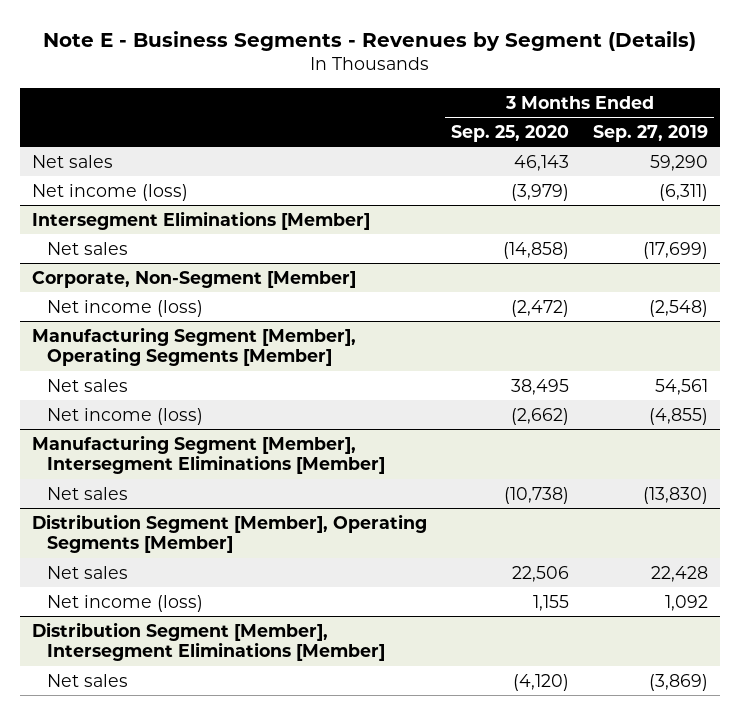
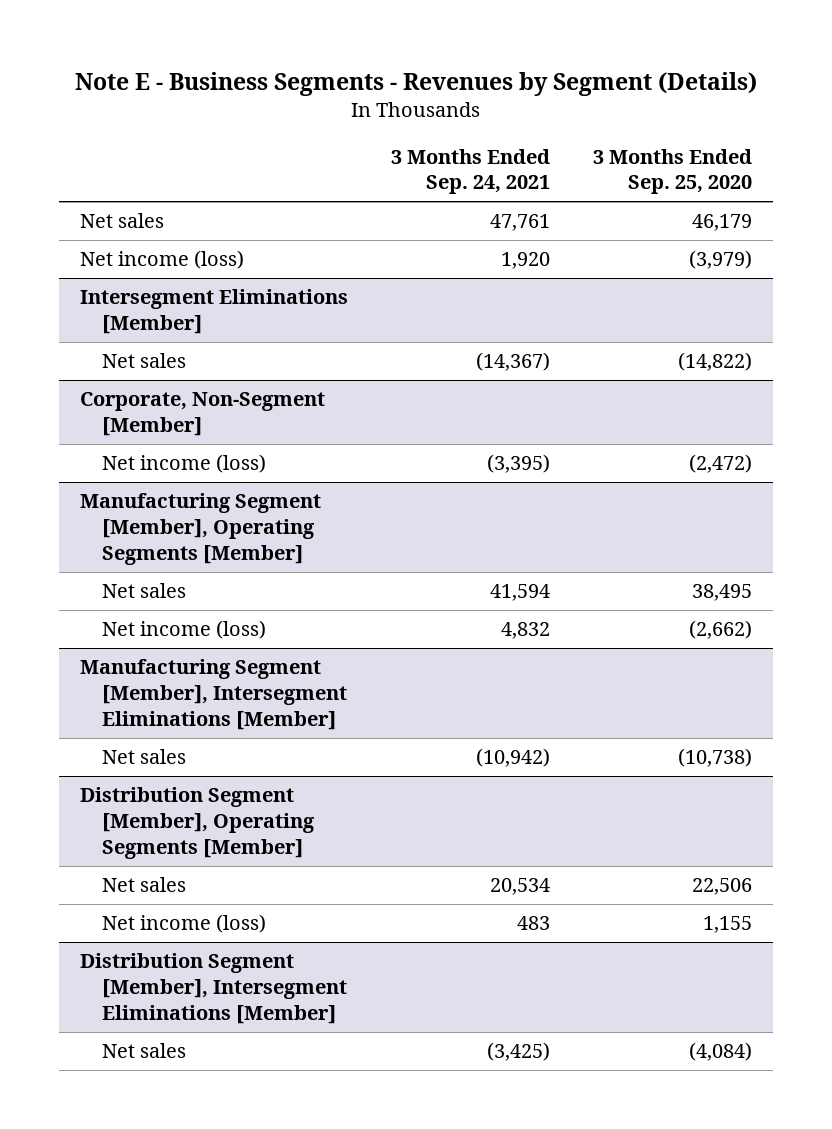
- | 3 Months Ended Sep. 25, 2020 | 3 Months Ended Sep. 27, 2019
+ | 3 Months Ended Sep. 24, 2021 | 3 Months Ended Sep. 25, 2020
- Net sales | 46,143 | 59,290
+ Net sales | 47,761 | 46,179
@ Intersegment Eliminations [Member]
- Net sales | (14,858) | (17,699)
+ Net sales | (14,367) | (14,822)
@ Distribution Segment [Member], Intersegment Eliminations [Member]
- Net sales | (4,120) | (3,869)
+ Net sales | (3,425) | (4,084)

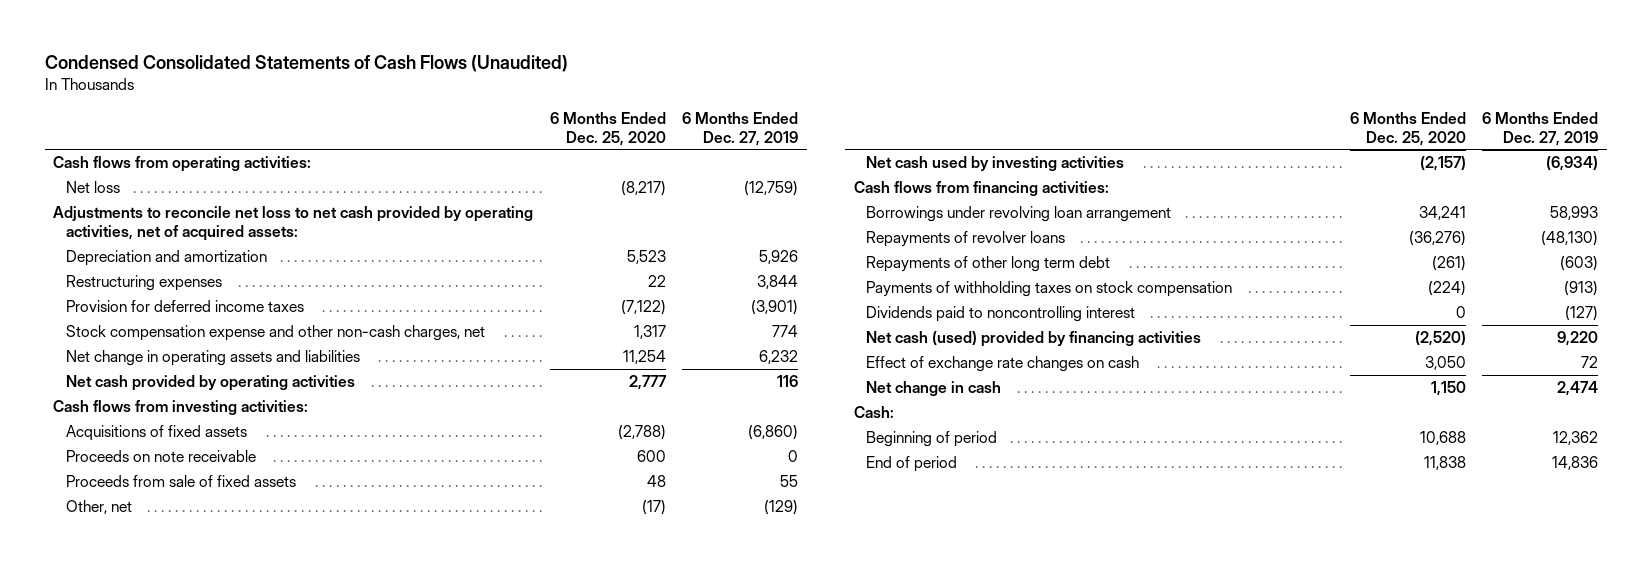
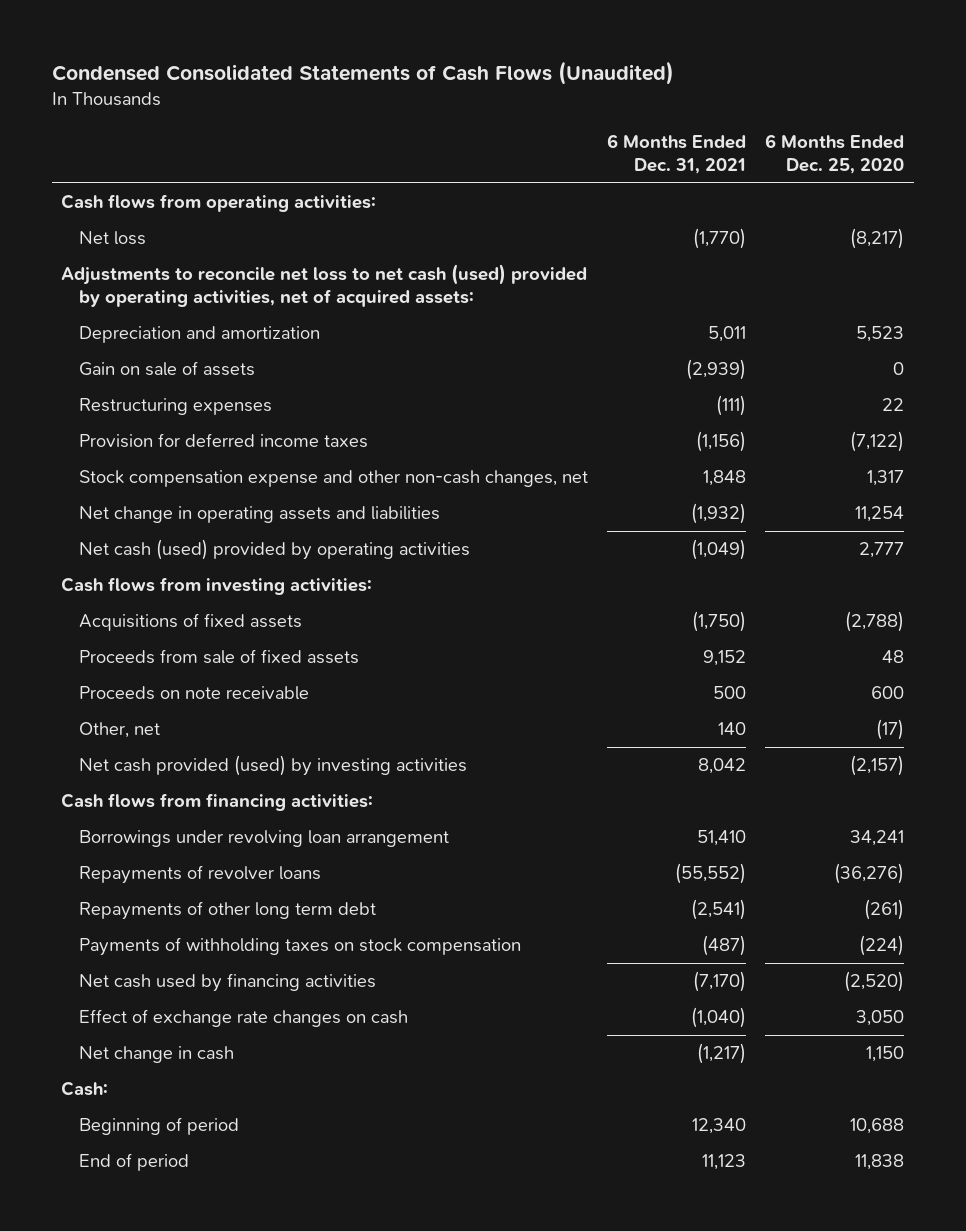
- | 6 Months Ended Dec. 25, 2020 | 6 Months Ended Dec. 27, 2019
+ | 6 Months Ended Dec. 31, 2021 | 6 Months Ended Dec. 25, 2020
- Adjustments to reconcile net loss to net cash provided by operating activities, net of acquired assets:
+ Adjustments to reconcile net loss to net cash (used) provided by operating activities, net of acquired assets:
+ Gain on sale of assets | (2,939) | 0
- Stock compensation expense and other non-cash charges, net | 1,317 | 774
+ Stock compensation expense and other non-cash changes, net | 1,848 | 1,317
- Net cash provided by operating activities | 2,777 | 116
+ Net cash (used) provided by operating activities | (1,049) | 2,777
moved down: Proceeds on note receivable | 500 | 600
- Net cash used by investing activities | (2,157) | (6,934)
+ Net cash provided (used) by investing activities | 8,042 | (2,157)
- Dividends paid to noncontrolling interest | 0 | (127)
- Net cash (used) provided by financing activities | (2,520) | 9,220
+ Net cash used by financing activities | (7,170) | (2,520)

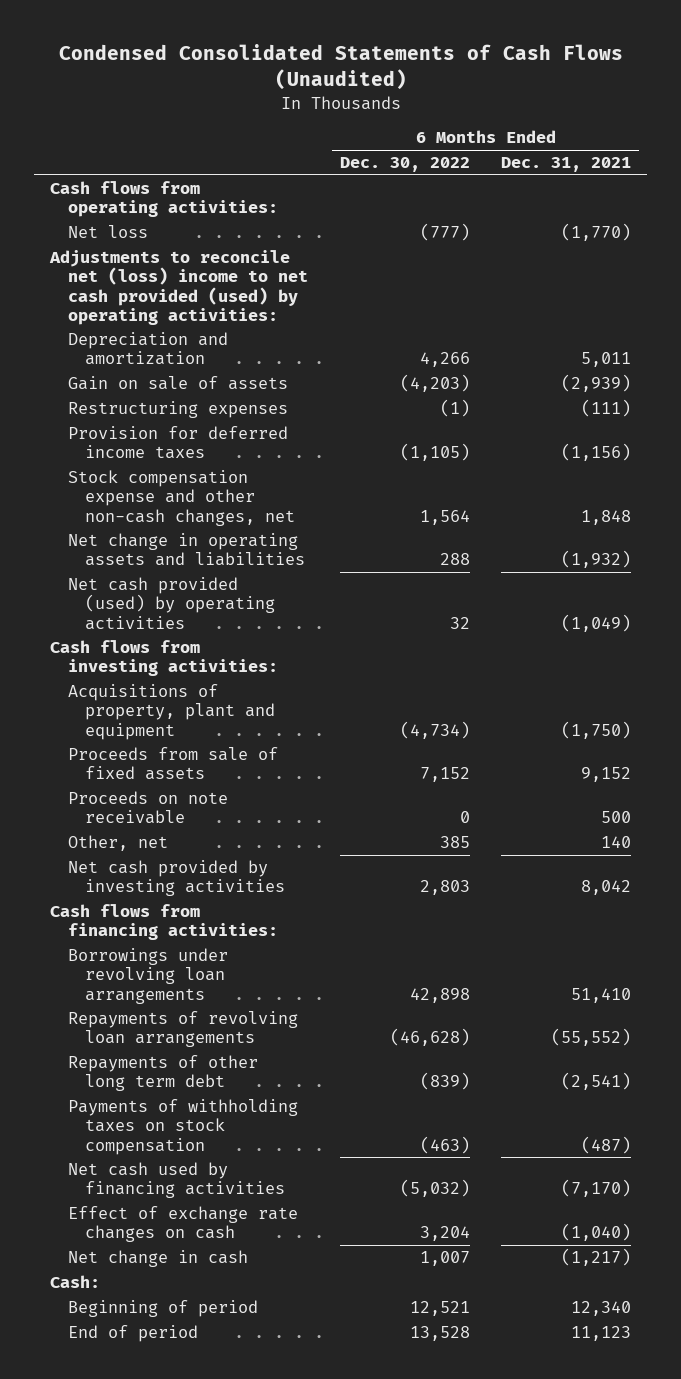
- | 6 Months Ended Dec. 31, 2021 | 6 Months Ended Dec. 25, 2020
+ | 6 Months Ended Dec. 30, 2022 | 6 Months Ended Dec. 31, 2021
- Adjustments to reconcile net loss to net cash (used) provided by operating activities, net of acquired assets:
+ Adjustments to reconcile net (loss) income to net cash provided (used) by operating activities:
- Net cash (used) provided by operating activities | (1,049) | 2,777
+ Net cash provided (used) by operating activities | 32 | (1,049)
- Acquisitions of fixed assets | (1,750) | (2,788)
+ Acquisitions of property, plant and equipment | (4,734) | (1,750)
- Net cash provided (used) by investing activities | 8,042 | (2,157)
+ Net cash provided by investing activities | 2,803 | 8,042
- Borrowings under revolving loan arrangement | 51,410 | 34,241
- Repayments of revolver loans | (55,552) | (36,276)
+ Borrowings under revolving loan arrangements | 42,898 | 51,410
+ Repayments of revolving loan arrangements | (46,628) | (55,552)

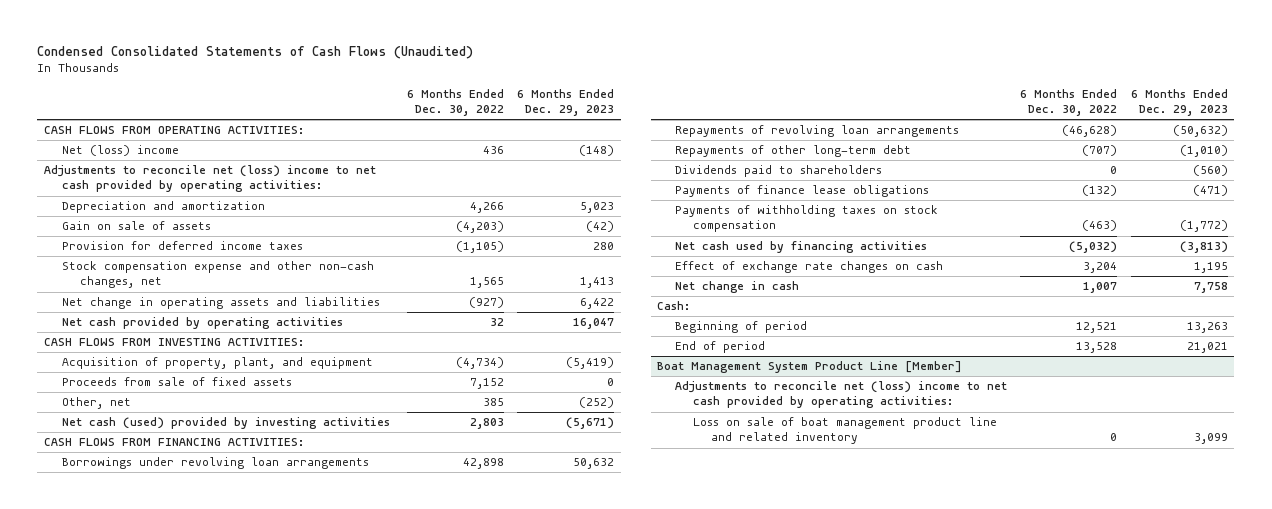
- | 6 Months Ended Dec. 30, 2022 | 6 Months Ended Dec. 31, 2021
+ | 6 Months Ended Dec. 30, 2022 | 6 Months Ended Dec. 29, 2023
- Cash flows from operating activities:
- Net loss | (777) | (1,770)
- Adjustments to reconcile net (loss) income to net cash provided (used) by operating activities:
+ CASH FLOWS FROM OPERATING ACTIVITIES:
+ Net (loss) income | 436 | (148)
+ Adjustments to reconcile net (loss) income to net cash provided by operating activities:
- Restructuring expenses | (1) | (111)
- Stock compensation expense and other non-cash changes, net | 1,564 | 1,848
- Net change in operating assets and liabilities | 288 | (1,932)
- Net cash provided (used) by operating activities | 32 | (1,049)
- Cash flows from investing activities:
- Acquisitions of property, plant and equipment | (4,734) | (1,750)
+ Stock compensation expense and other non-cash changes, net | 1,565 | 1,413
+ Net change in operating assets and liabilities | (927) | 6,422
+ Net cash provided by operating activities | 32 | 16,047
+ CASH FLOWS FROM INVESTING ACTIVITIES:
+ Acquisition of property, plant, and equipment | (4,734) | (5,419)
- Proceeds on note receivable | 0 | 500
- Net cash provided by investing activities | 2,803 | 8,042
- Cash flows from financing activities:
+ Net cash (used) provided by investing activities | 2,803 | (5,671)
+ CASH FLOWS FROM FINANCING ACTIVITIES:
- Repayments of other long term debt | (839) | (2,541)
+ Repayments of other long-term debt | (707) | (1,010)
+ Dividends paid to shareholders | 0 | (560)
+ Payments of finance lease obligations | (132) | (471)
+ Boat Management System Product Line [Member]
+ Adjustments to reconcile net (loss) income to net cash provided by operating activities:
+ Loss on sale of boat management product line and related inventory | 0 | 3,099

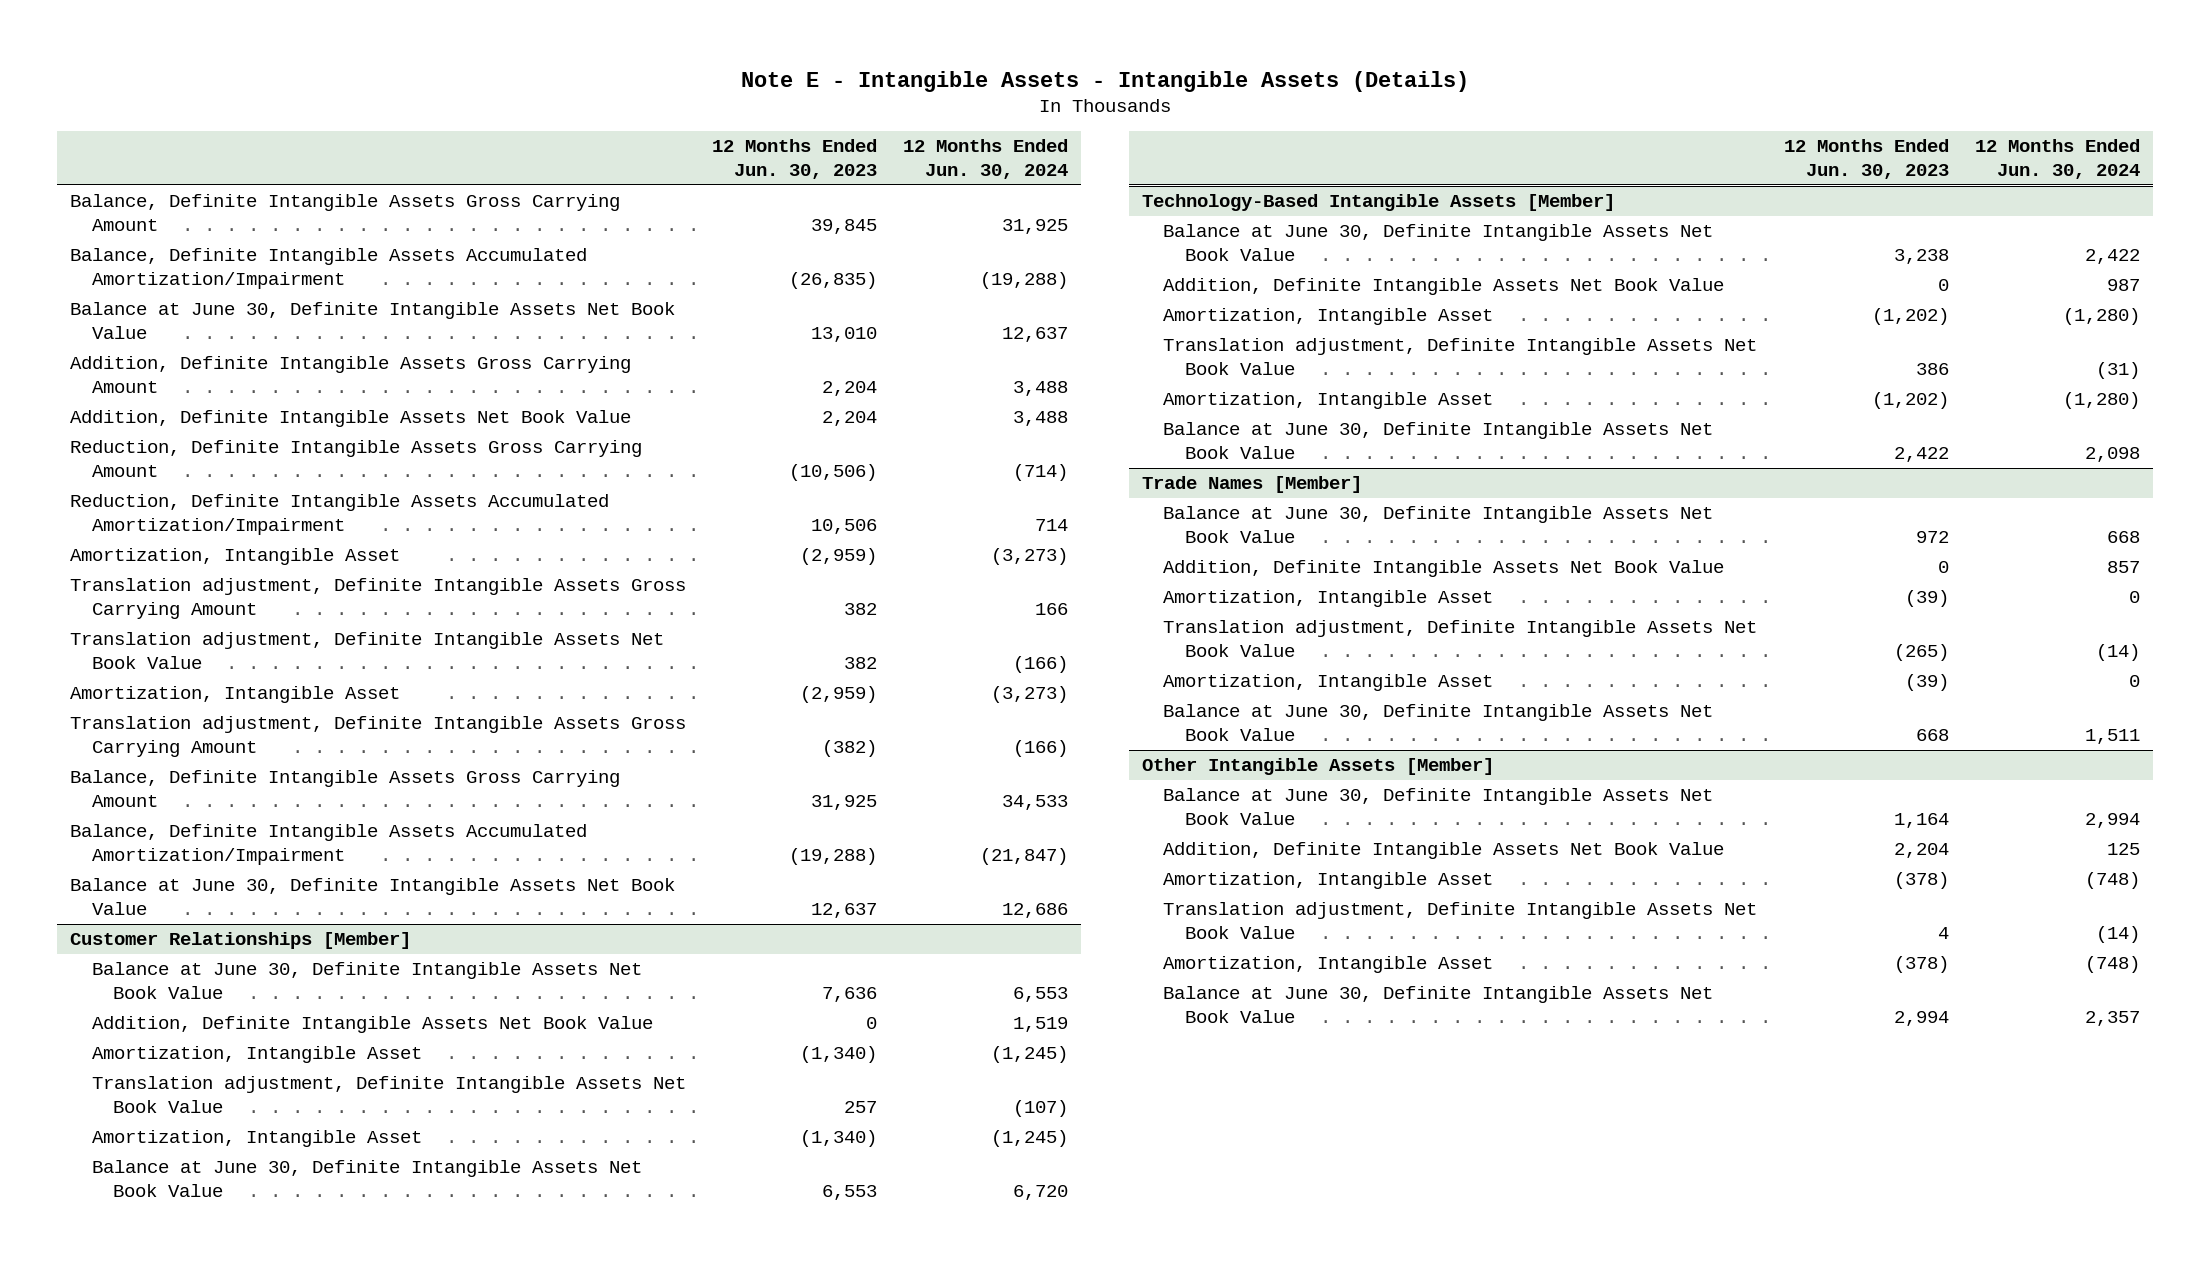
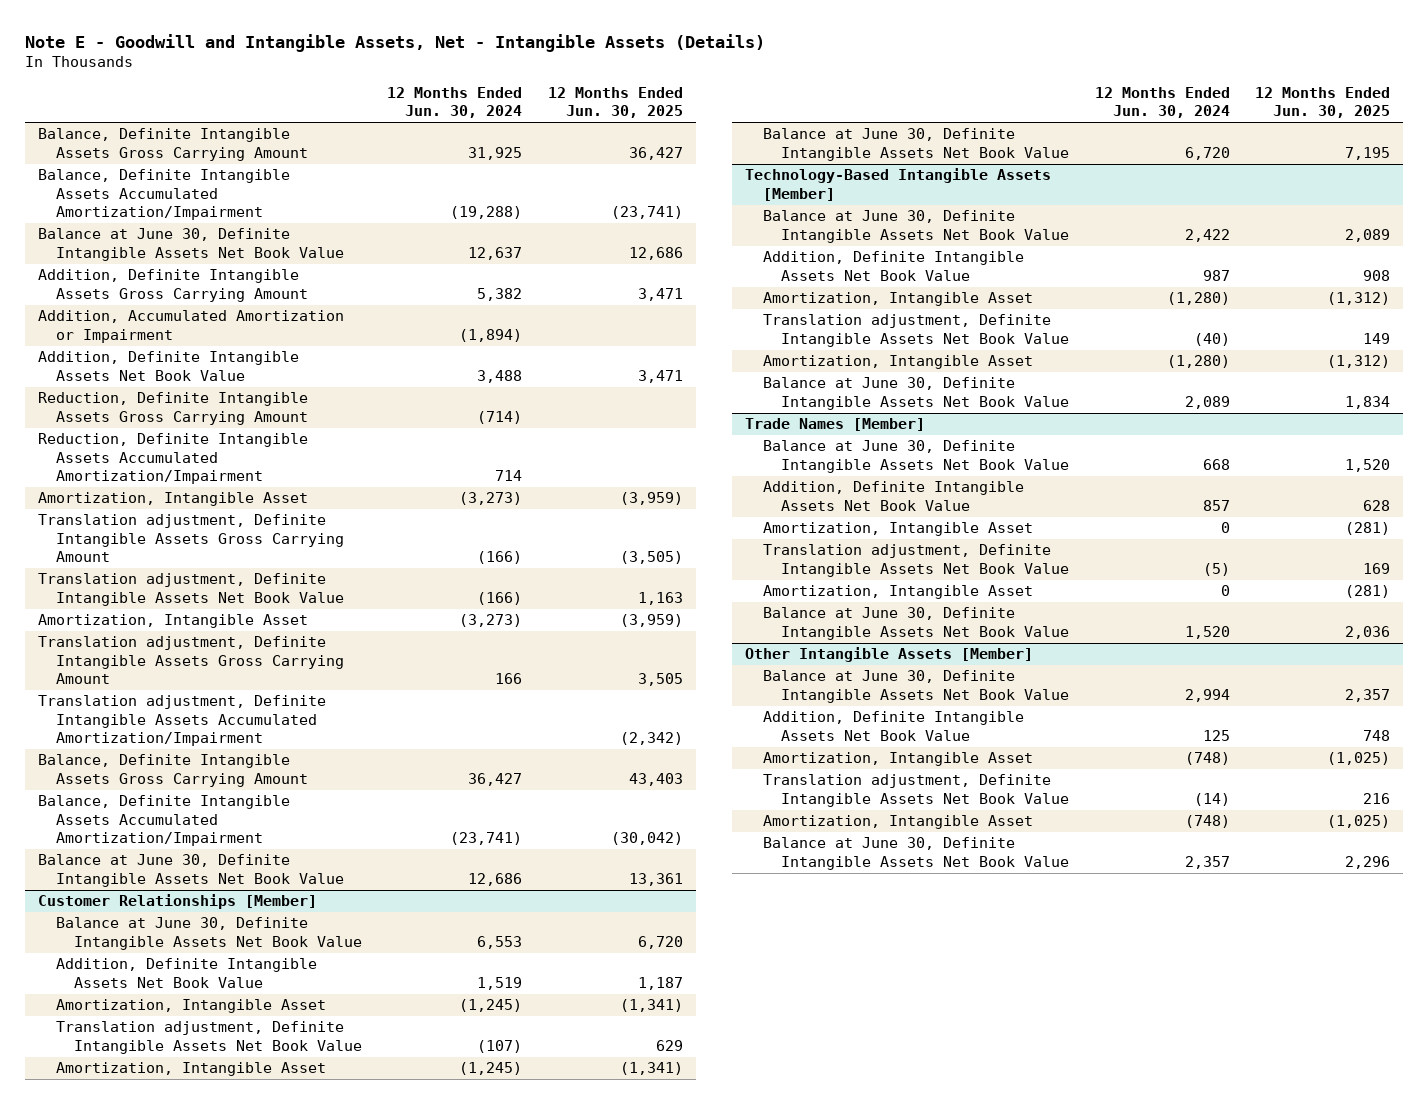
- Note E - Intangible Assets - Intangible Assets (Details)
+ Note E - Goodwill and Intangible Assets, Net - Intangible Assets (Details)
- | 12 Months Ended Jun. 30, 2023 | 12 Months Ended Jun. 30, 2024
+ | 12 Months Ended Jun. 30, 2024 | 12 Months Ended Jun. 30, 2025
- Addition, Definite Intangible Assets Gross Carrying Amount | 2,204 | 3,488
+ Addition, Definite Intangible Assets Gross Carrying Amount | 5,382 | 3,471
+ Addition, Accumulated Amortization or Impairment | (1,894) |
moved up: Translation adjustment, Definite Intangible Assets Gross Carrying Amount | (166) | (3,505)
- Balance, Definite Intangible Assets Gross Carrying Amount | 31,925 | 34,533
- Balance, Definite Intangible Assets Accumulated Amortization/Impairment | (19,288) | (21,847)
moved down: Translation adjustment, Definite Intangible Assets Gross Carrying Amount | 166 | 3,505
+ Translation adjustment, Definite Intangible Assets Accumulated Amortization/Impairment | | (2,342)
+ Balance, Definite Intangible Assets Gross Carrying Amount | 36,427 | 43,403
+ Balance, Definite Intangible Assets Accumulated Amortization/Impairment | (23,741) | (30,042)
@ Technology-Based Intangible Assets [Member]
- Translation adjustment, Definite Intangible Assets Net Book Value | 386 | (31)
+ Translation adjustment, Definite Intangible Assets Net Book Value | (40) | 149
- Balance at June 30, Definite Intangible Assets Net Book Value | 2,422 | 2,098
+ Balance at June 30, Definite Intangible Assets Net Book Value | 2,089 | 1,834
@ Trade Names [Member]
- Translation adjustment, Definite Intangible Assets Net Book Value | (265) | (14)
+ Translation adjustment, Definite Intangible Assets Net Book Value | (5) | 169
- Balance at June 30, Definite Intangible Assets Net Book Value | 668 | 1,511
+ Balance at June 30, Definite Intangible Assets Net Book Value | 1,520 | 2,036

